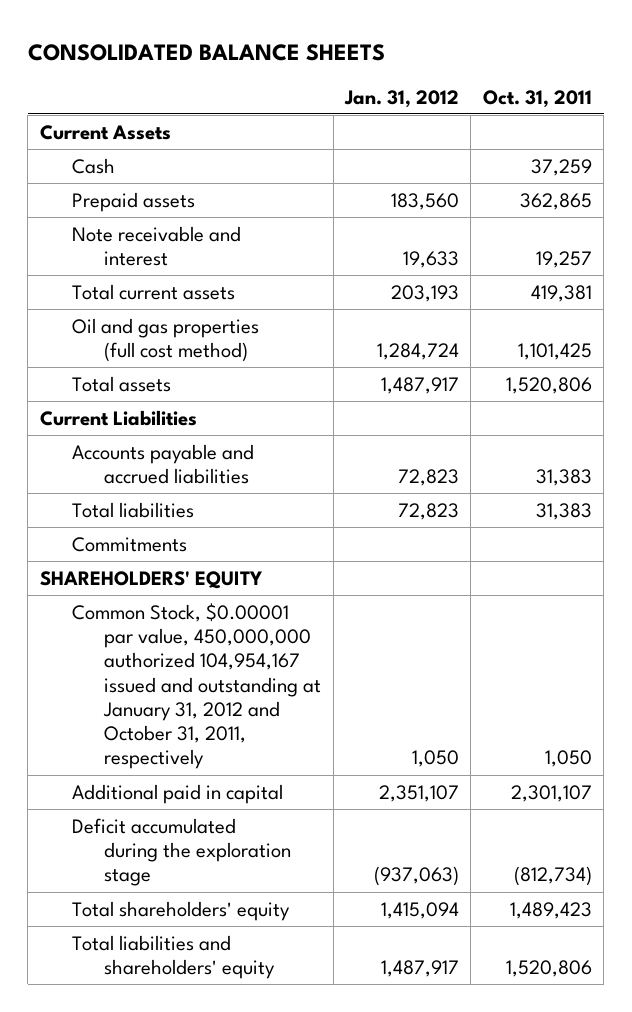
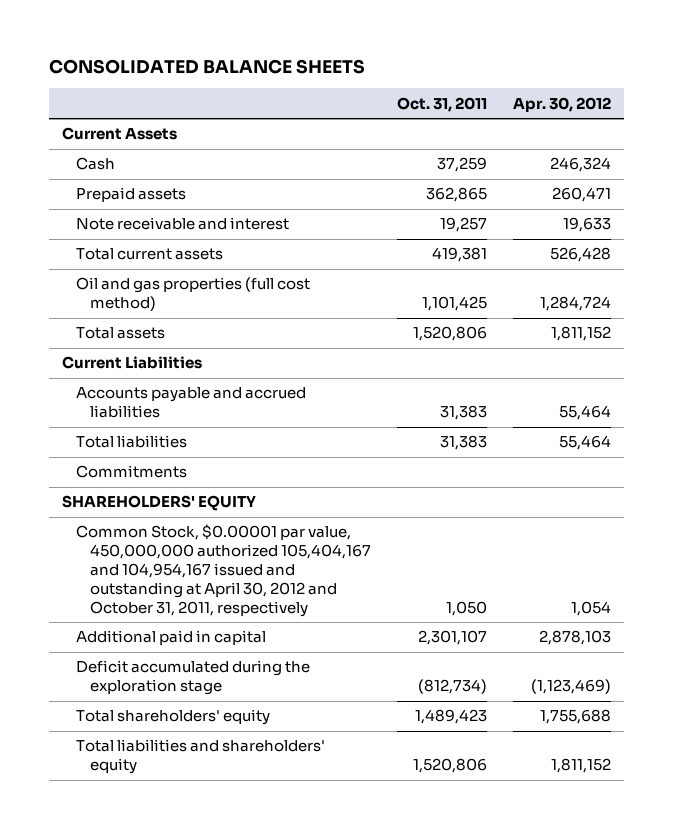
- | Jan. 31, 2012 | Oct. 31, 2011
+ | Oct. 31, 2011 | Apr. 30, 2012
- Common Stock, $0.00001 par value, 450,000,000 authorized 104,954,167 issued and outstanding at January 31, 2012 and October 31, 2011, respectively | 1,050 | 1,050
+ Common Stock, $0.00001 par value, 450,000,000 authorized 105,404,167 and 104,954,167 issued and outstanding at April 30, 2012 and October 31, 2011, respectively | 1,050 | 1,054

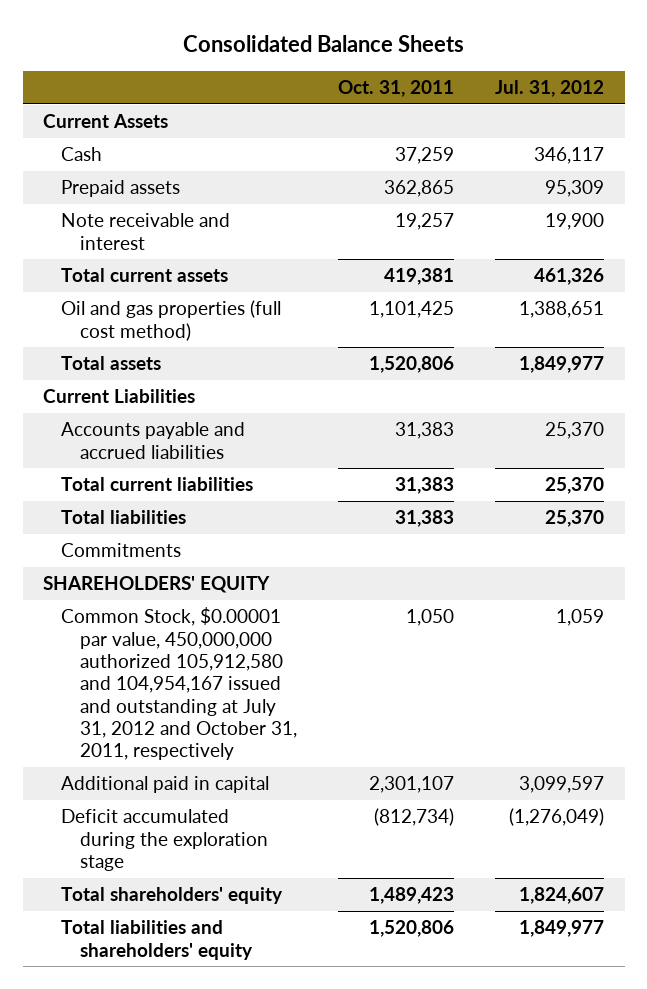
- CONSOLIDATED BALANCE SHEETS
+ Consolidated Balance Sheets
- | Oct. 31, 2011 | Apr. 30, 2012
+ | Oct. 31, 2011 | Jul. 31, 2012
+ Total current liabilities | 31,383 | 25,370
- Common Stock, $0.00001 par value, 450,000,000 authorized 105,404,167 and 104,954,167 issued and outstanding at April 30, 2012 and October 31, 2011, respectively | 1,050 | 1,054
+ Common Stock, $0.00001 par value, 450,000,000 authorized 105,912,580 and 104,954,167 issued and outstanding at July 31, 2012 and October 31, 2011, respectively | 1,050 | 1,059

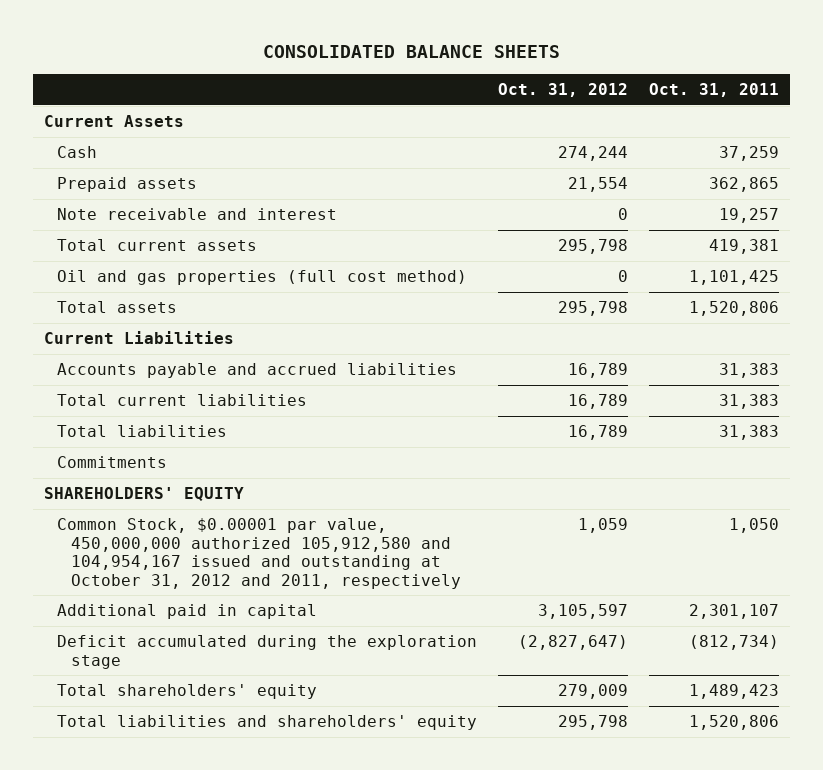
- Consolidated Balance Sheets
+ CONSOLIDATED BALANCE SHEETS
- | Oct. 31, 2011 | Jul. 31, 2012
+ | Oct. 31, 2012 | Oct. 31, 2011
- Common Stock, $0.00001 par value, 450,000,000 authorized 105,912,580 and 104,954,167 issued and outstanding at July 31, 2012 and October 31, 2011, respectively | 1,050 | 1,059
+ Common Stock, $0.00001 par value, 450,000,000 authorized 105,912,580 and 104,954,167 issued and outstanding at October 31, 2012 and 2011, respectively | 1,059 | 1,050

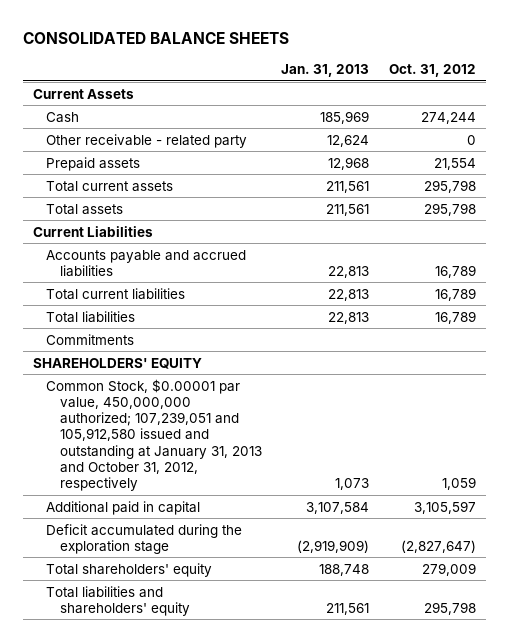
- | Oct. 31, 2012 | Oct. 31, 2011
+ | Jan. 31, 2013 | Oct. 31, 2012
+ Other receivable - related party | 12,624 | 0
- Note receivable and interest | 0 | 19,257
- Oil and gas properties (full cost method) | 0 | 1,101,425
- Common Stock, $0.00001 par value, 450,000,000 authorized 105,912,580 and 104,954,167 issued and outstanding at October 31, 2012 and 2011, respectively | 1,059 | 1,050
+ Common Stock, $0.00001 par value, 450,000,000 authorized; 107,239,051 and 105,912,580 issued and outstanding at January 31, 2013 and October 31, 2012, respectively | 1,073 | 1,059

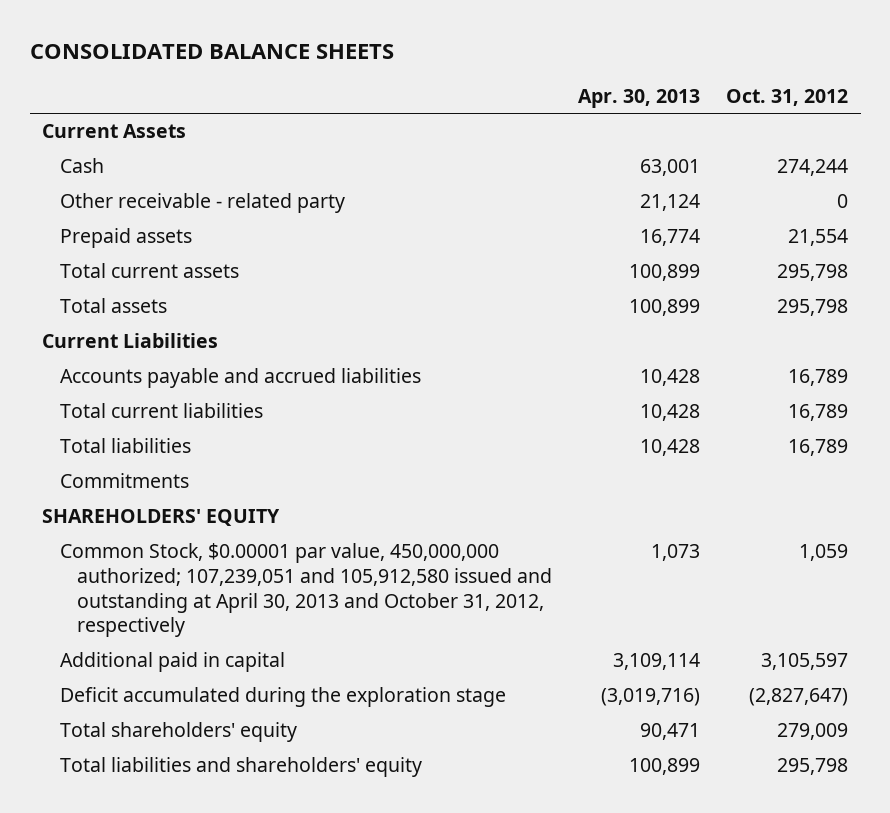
- | Jan. 31, 2013 | Oct. 31, 2012
+ | Apr. 30, 2013 | Oct. 31, 2012
- Common Stock, $0.00001 par value, 450,000,000 authorized; 107,239,051 and 105,912,580 issued and outstanding at January 31, 2013 and October 31, 2012, respectively | 1,073 | 1,059
+ Common Stock, $0.00001 par value, 450,000,000 authorized; 107,239,051 and 105,912,580 issued and outstanding at April 30, 2013 and October 31, 2012, respectively | 1,073 | 1,059

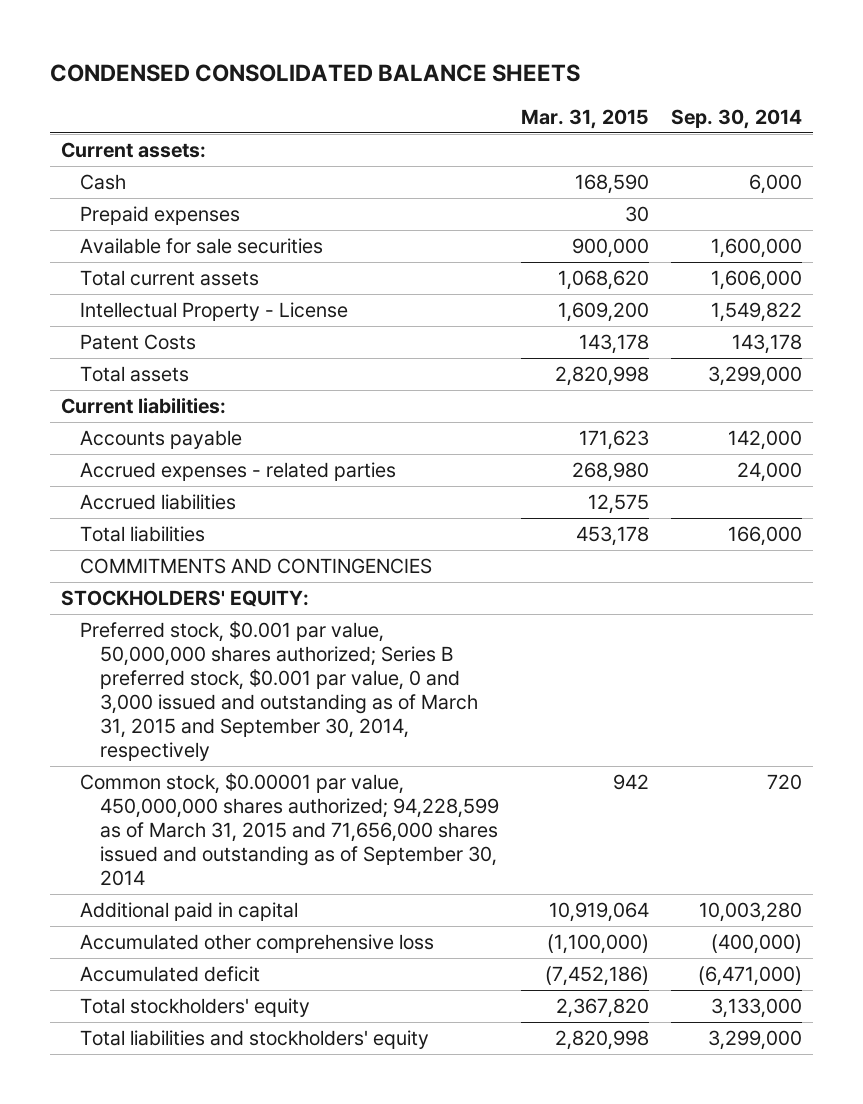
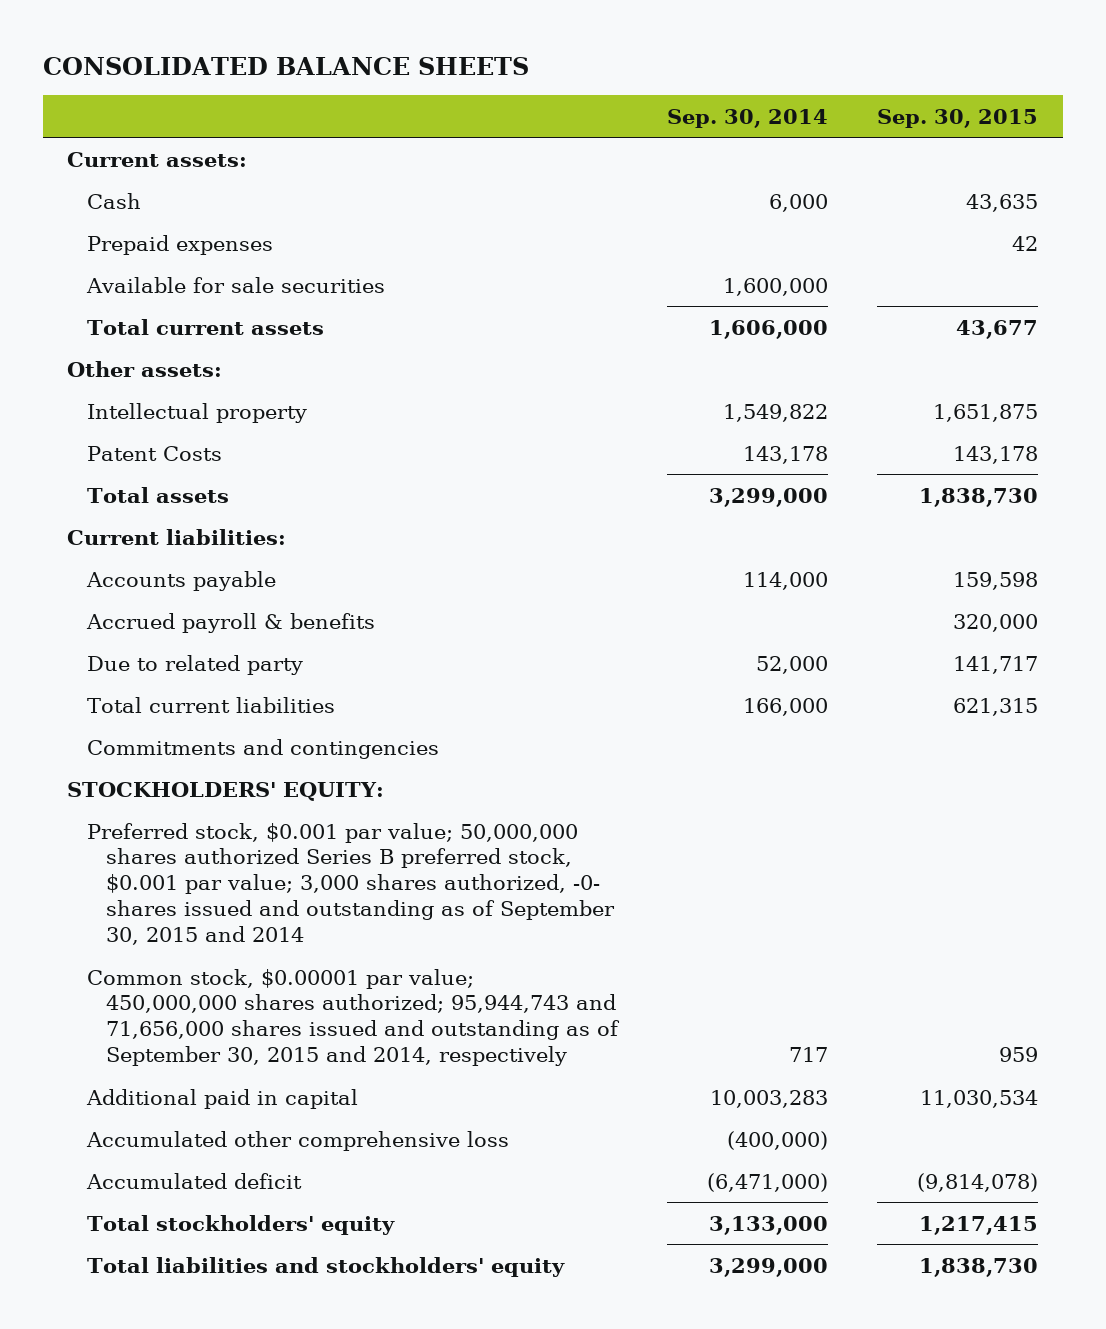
- CONDENSED CONSOLIDATED BALANCE SHEETS
+ CONSOLIDATED BALANCE SHEETS
- | Mar. 31, 2015 | Sep. 30, 2014
+ | Sep. 30, 2014 | Sep. 30, 2015
- Intellectual Property - License | 1,609,200 | 1,549,822
+ Other assets:
+ Intellectual property | 1,549,822 | 1,651,875
- Accounts payable | 171,623 | 142,000
- Accrued expenses - related parties | 268,980 | 24,000
- Accrued liabilities | 12,575 |
- Total liabilities | 453,178 | 166,000
- COMMITMENTS AND CONTINGENCIES
+ Accounts payable | 114,000 | 159,598
+ Accrued payroll & benefits | | 320,000
+ Due to related party | 52,000 | 141,717
+ Total current liabilities | 166,000 | 621,315
+ Commitments and contingencies
- Preferred stock, $0.001 par value, 50,000,000 shares authorized; Series B preferred stock, $0.001 par value, 0 and 3,000 issued and outstanding as of March 31, 2015 and September 30, 2014, respectively
- Common stock, $0.00001 par value, 450,000,000 shares authorized; 94,228,599 as of March 31, 2015 and 71,656,000 shares issued and outstanding as of September 30, 2014 | 942 | 720
- Additional paid in capital | 10,919,064 | 10,003,280
+ Preferred stock, $0.001 par value; 50,000,000 shares authorized Series B preferred stock, $0.001 par value; 3,000 shares authorized, -0- shares issued and outstanding as of September 30, 2015 and 2014
+ Common stock, $0.00001 par value; 450,000,000 shares authorized; 95,944,743 and 71,656,000 shares issued and outstanding as of September 30, 2015 and 2014, respectively | 717 | 959
+ Additional paid in capital | 10,003,283 | 11,030,534

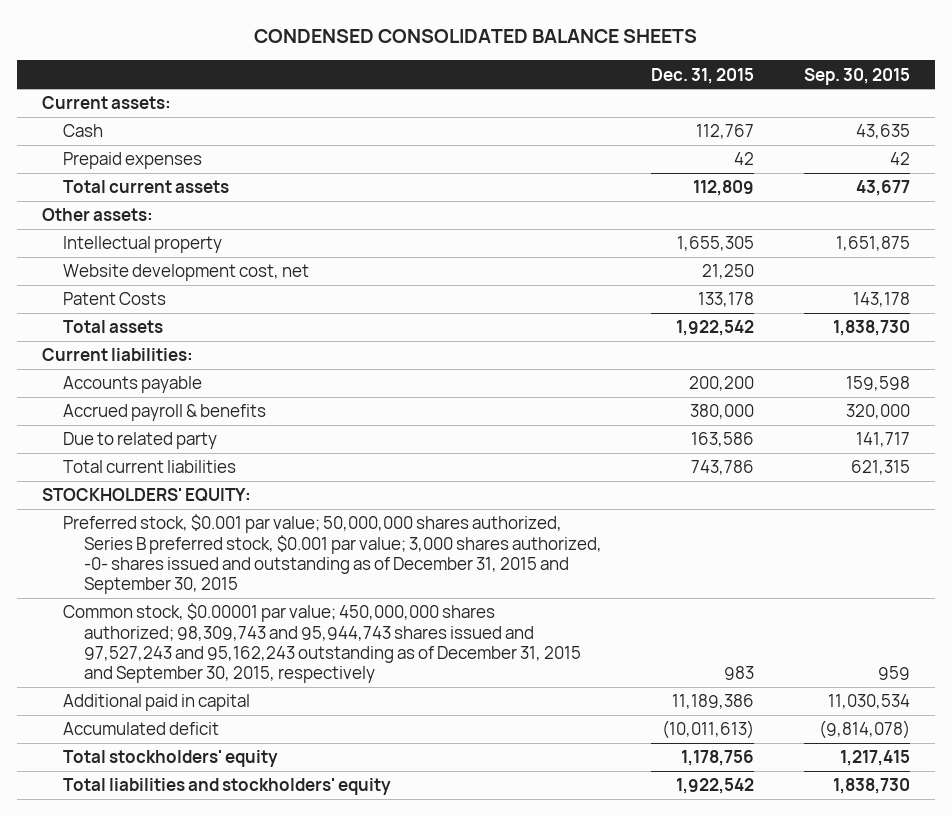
- CONSOLIDATED BALANCE SHEETS
+ CONDENSED CONSOLIDATED BALANCE SHEETS
- | Sep. 30, 2014 | Sep. 30, 2015
+ | Dec. 31, 2015 | Sep. 30, 2015
- Available for sale securities | 1,600,000 |
+ Website development cost, net | 21,250 |
- Commitments and contingencies
- Preferred stock, $0.001 par value; 50,000,000 shares authorized Series B preferred stock, $0.001 par value; 3,000 shares authorized, -0- shares issued and outstanding as of September 30, 2015 and 2014
- Common stock, $0.00001 par value; 450,000,000 shares authorized; 95,944,743 and 71,656,000 shares issued and outstanding as of September 30, 2015 and 2014, respectively | 717 | 959
+ Preferred stock, $0.001 par value; 50,000,000 shares authorized, Series B preferred stock, $0.001 par value; 3,000 shares authorized, -0- shares issued and outstanding as of December 31, 2015 and September 30, 2015
+ Common stock, $0.00001 par value; 450,000,000 shares authorized; 98,309,743 and 95,944,743 shares issued and 97,527,243 and 95,162,243 outstanding as of December 31, 2015 and September 30, 2015, respectively | 983 | 959
- Accumulated other comprehensive loss | (400,000) |

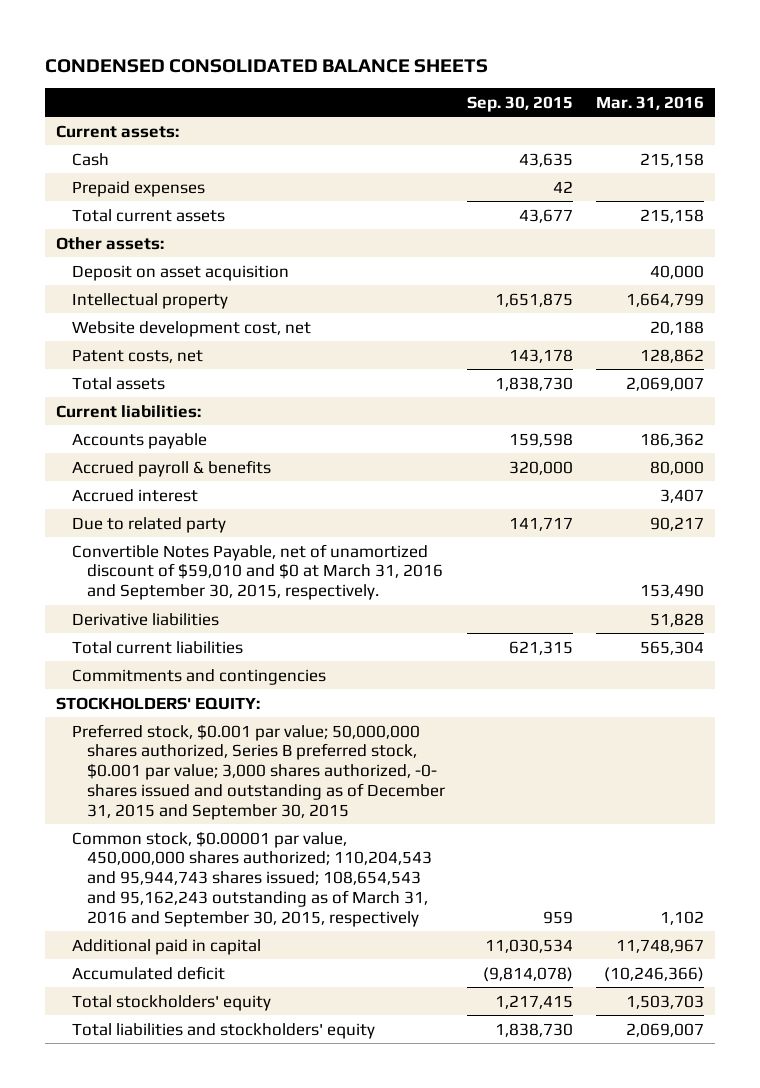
- | Dec. 31, 2015 | Sep. 30, 2015
+ | Sep. 30, 2015 | Mar. 31, 2016
+ Deposit on asset acquisition | | 40,000
- Patent Costs | 133,178 | 143,178
+ Patent costs, net | 143,178 | 128,862
+ Accrued interest | | 3,407
+ Convertible Notes Payable, net of unamortized discount of $59,010 and $0 at March 31, 2016 and September 30, 2015, respectively. | | 153,490
+ Derivative liabilities | | 51,828
+ Commitments and contingencies
- Common stock, $0.00001 par value; 450,000,000 shares authorized; 98,309,743 and 95,944,743 shares issued and 97,527,243 and 95,162,243 outstanding as of December 31, 2015 and September 30, 2015, respectively | 983 | 959
+ Common stock, $0.00001 par value, 450,000,000 shares authorized; 110,204,543 and 95,944,743 shares issued; 108,654,543 and 95,162,243 outstanding as of March 31, 2016 and September 30, 2015, respectively | 959 | 1,102

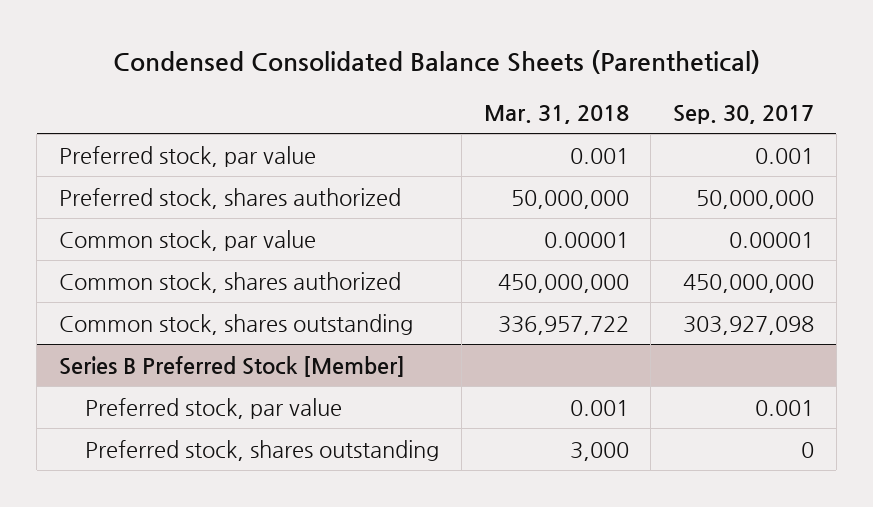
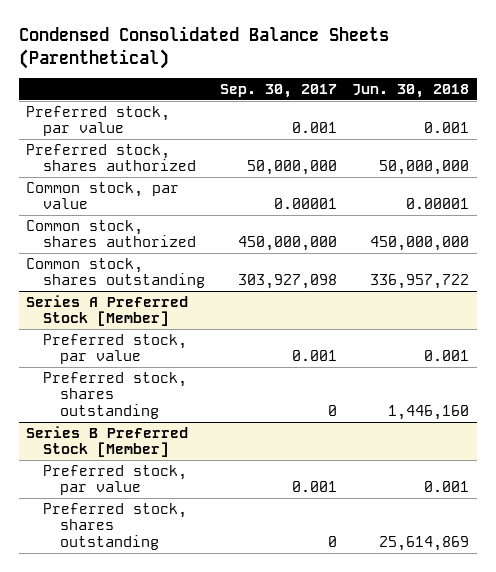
- | Mar. 31, 2018 | Sep. 30, 2017
+ | Sep. 30, 2017 | Jun. 30, 2018
+ Series A Preferred Stock [Member]
+ Preferred stock, par value | 0.001 | 0.001
+ Preferred stock, shares outstanding | 0 | 1,446,160

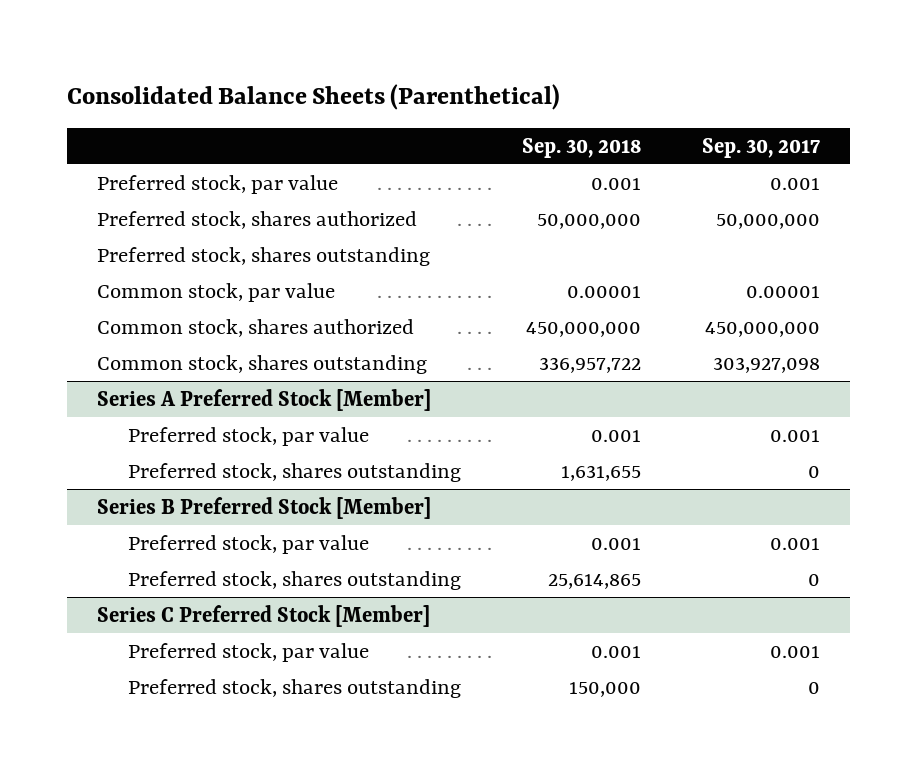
- Condensed Consolidated Balance Sheets (Parenthetical)
+ Consolidated Balance Sheets (Parenthetical)
- | Sep. 30, 2017 | Jun. 30, 2018
+ | Sep. 30, 2018 | Sep. 30, 2017
+ Preferred stock, shares outstanding
+ Series C Preferred Stock [Member]
+ Preferred stock, par value | 0.001 | 0.001
+ Preferred stock, shares outstanding | 150,000 | 0

